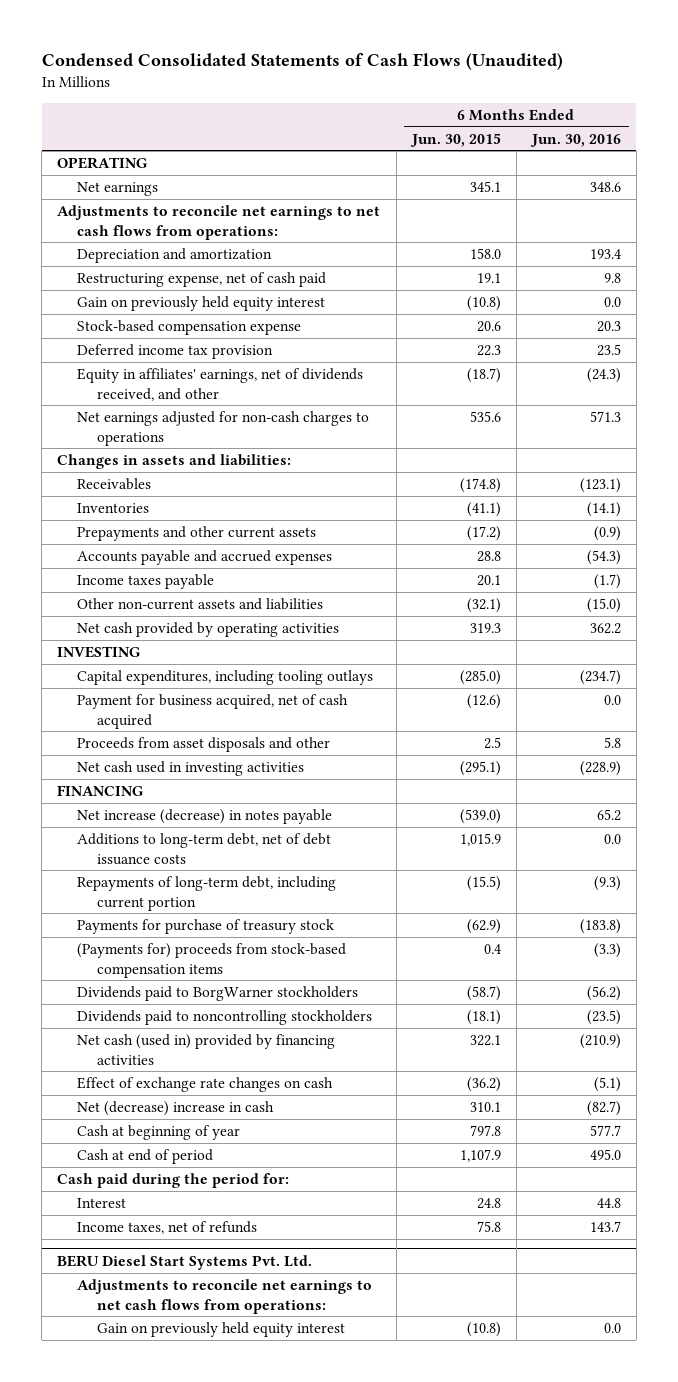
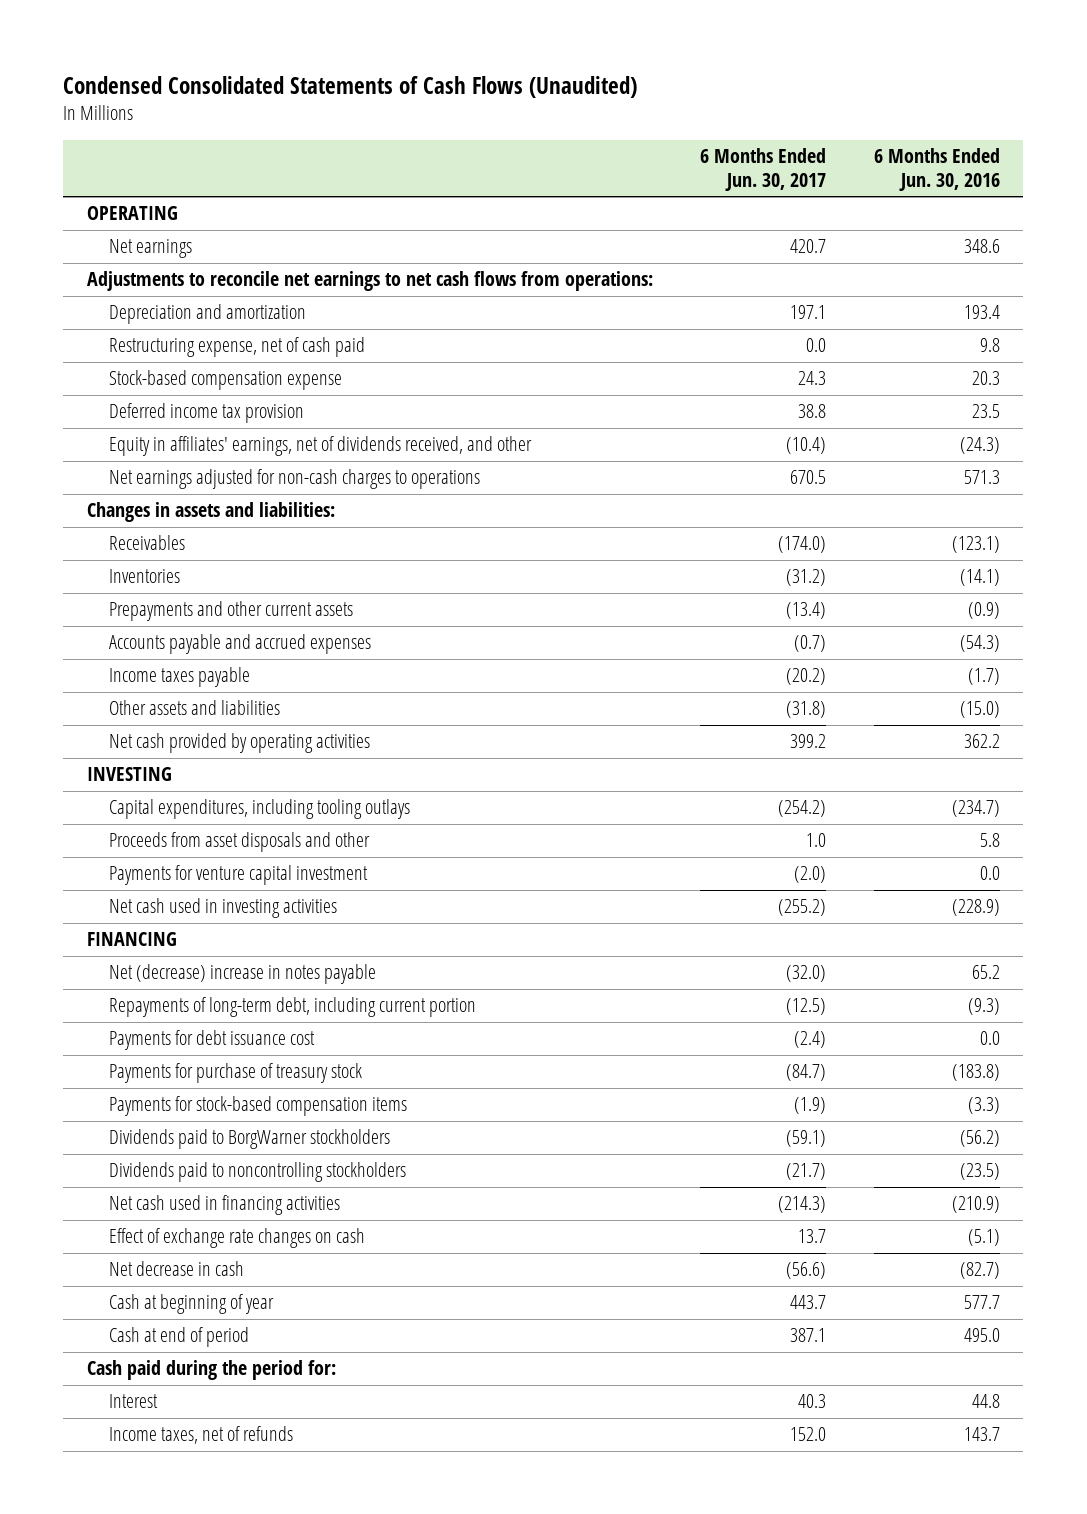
- | 6 Months Ended Jun. 30, 2015 | 6 Months Ended Jun. 30, 2016
+ | 6 Months Ended Jun. 30, 2017 | 6 Months Ended Jun. 30, 2016
- Gain on previously held equity interest | (10.8) | 0.0
- Other non-current assets and liabilities | (32.1) | (15.0)
+ Other assets and liabilities | (31.8) | (15.0)
- Payment for business acquired, net of cash acquired | (12.6) | 0.0
+ Payments for venture capital investment | (2.0) | 0.0
- Net increase (decrease) in notes payable | (539.0) | 65.2
- Additions to long-term debt, net of debt issuance costs | 1,015.9 | 0.0
+ Net (decrease) increase in notes payable | (32.0) | 65.2
+ Payments for debt issuance cost | (2.4) | 0.0
- (Payments for) proceeds from stock-based compensation items | 0.4 | (3.3)
+ Payments for stock-based compensation items | (1.9) | (3.3)
- Net cash (used in) provided by financing activities | 322.1 | (210.9)
+ Net cash used in financing activities | (214.3) | (210.9)
- Net (decrease) increase in cash | 310.1 | (82.7)
+ Net decrease in cash | (56.6) | (82.7)
- BERU Diesel Start Systems Pvt. Ltd.
- Adjustments to reconcile net earnings to net cash flows from operations:
- Gain on previously held equity interest | (10.8) | 0.0

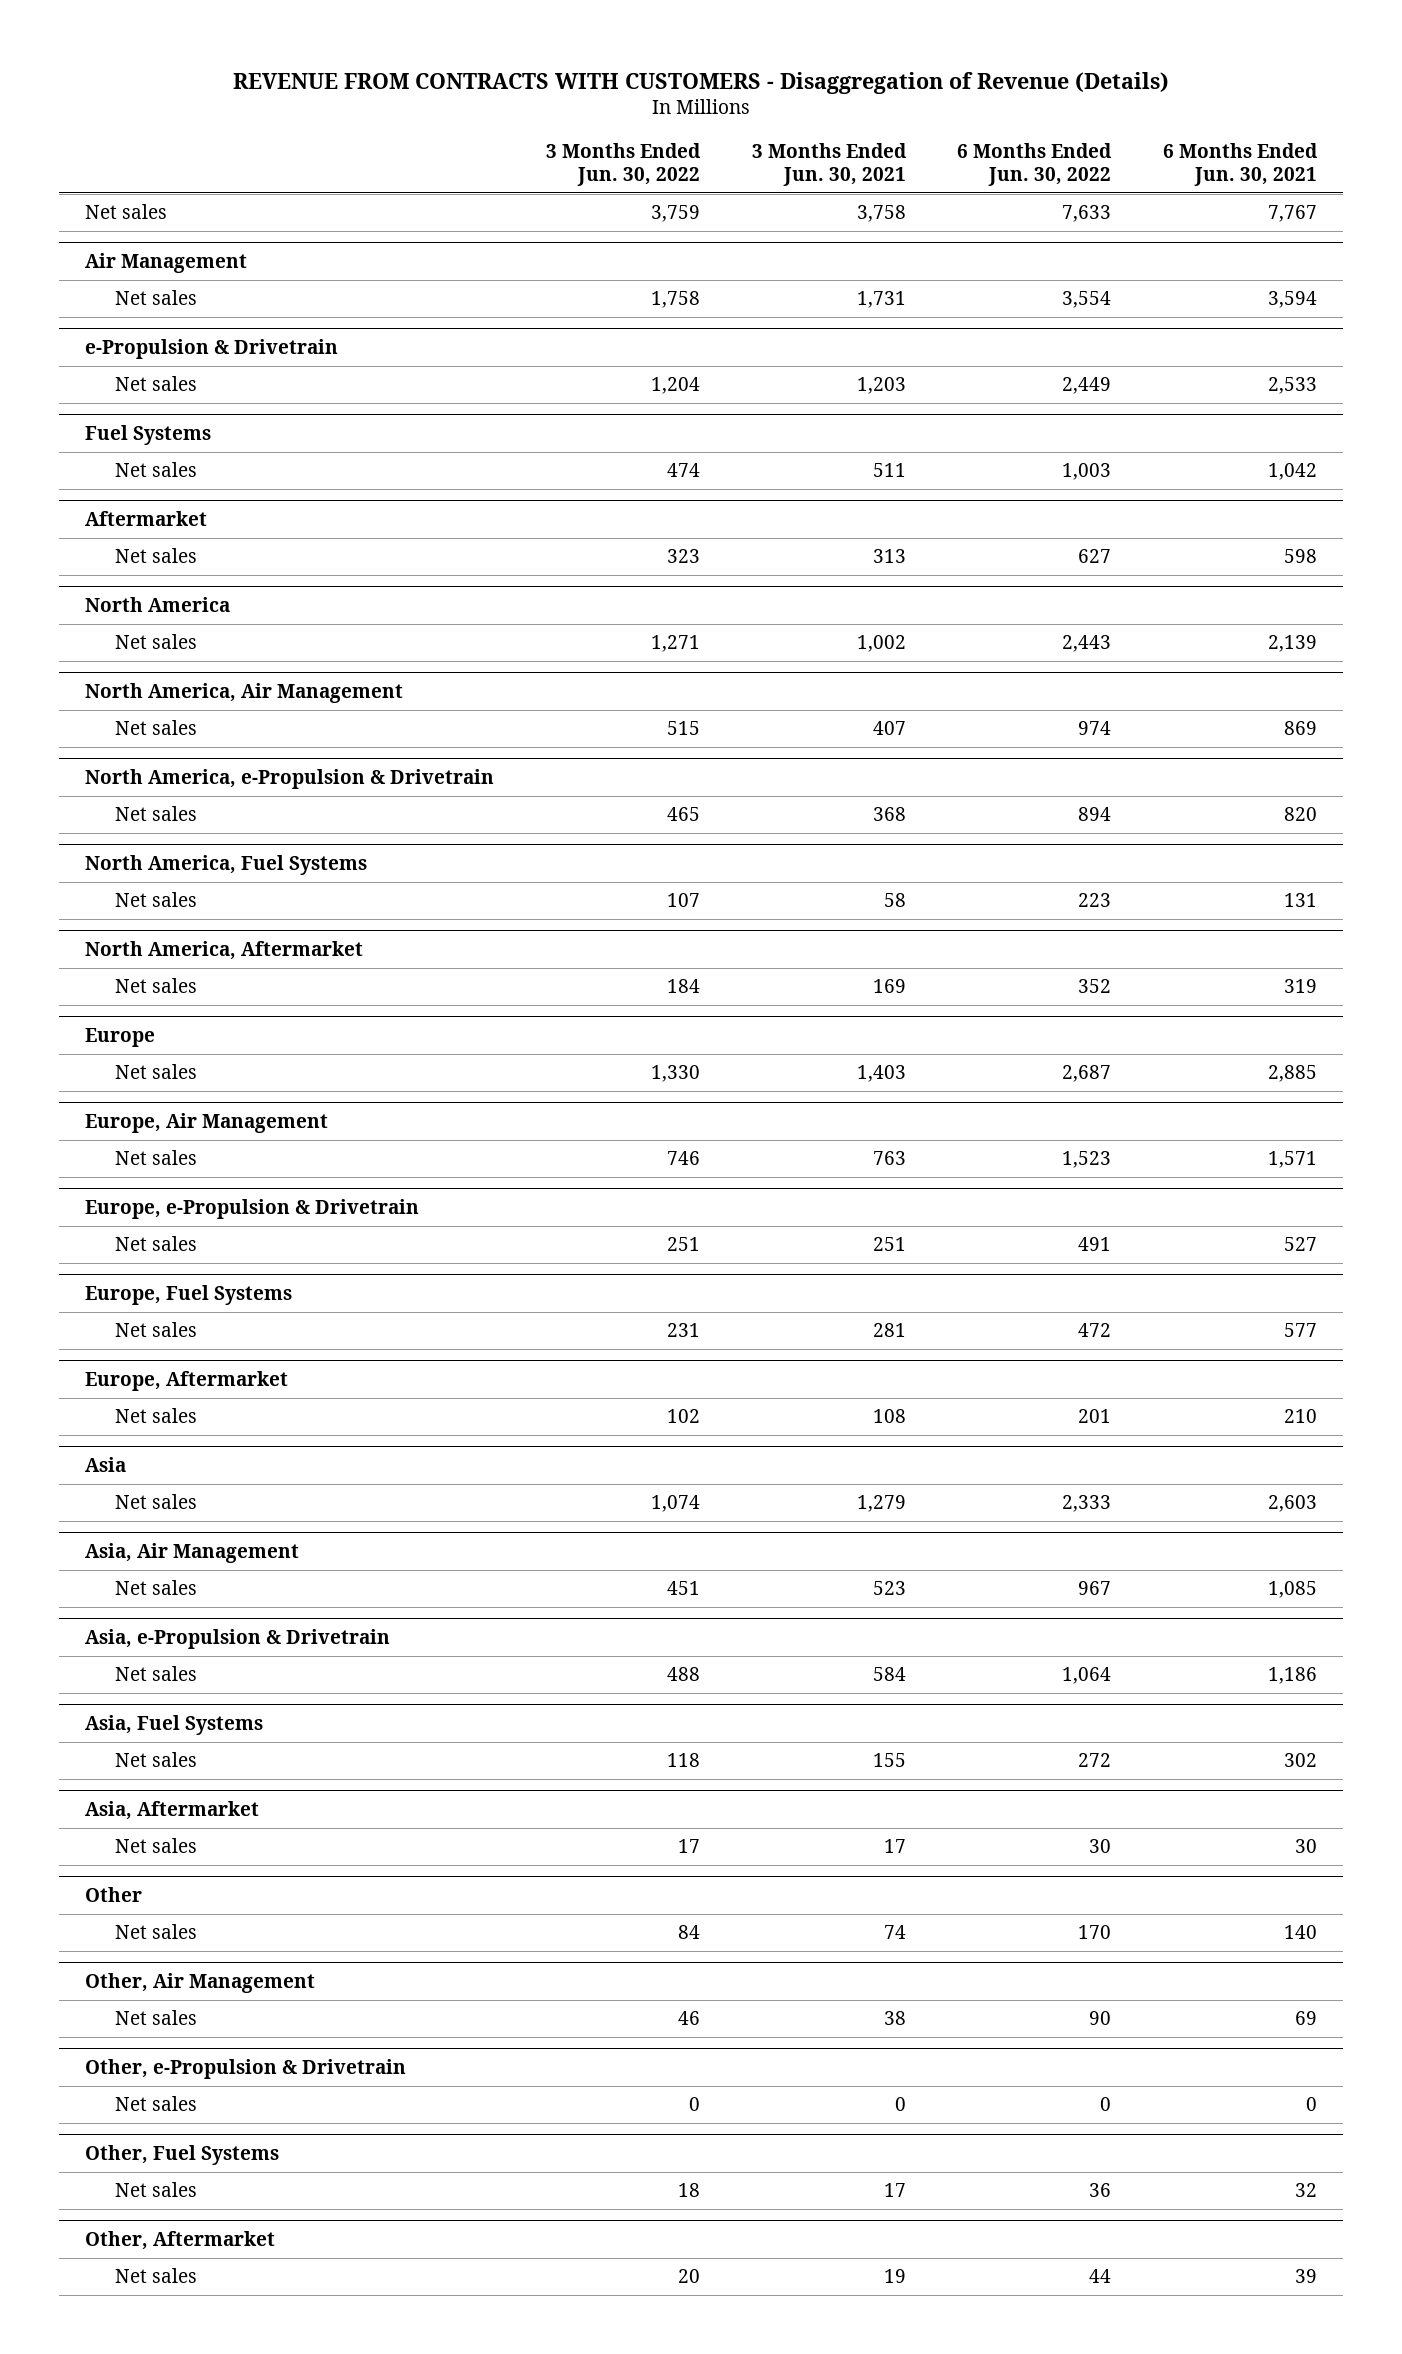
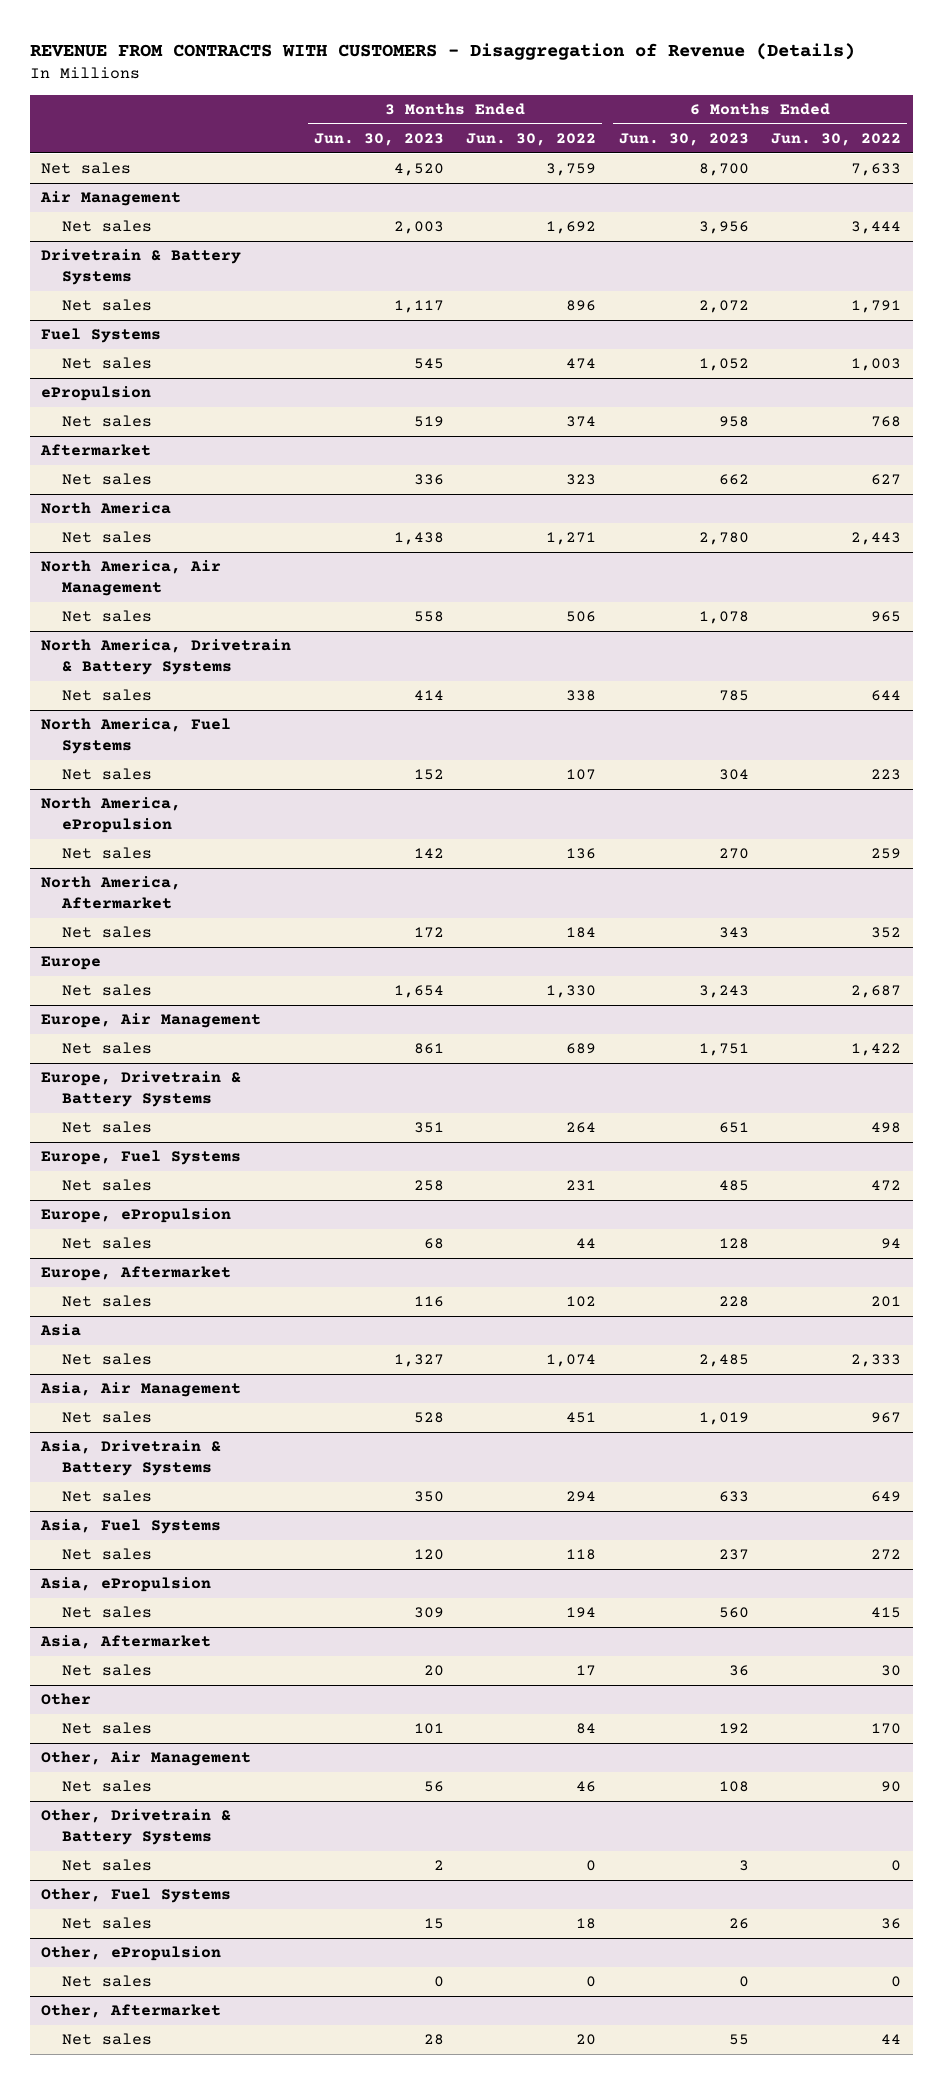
- | 3 Months Ended Jun. 30, 2022 | 3 Months Ended Jun. 30, 2021 | 6 Months Ended Jun. 30, 2022 | 6 Months Ended Jun. 30, 2021
+ | 3 Months Ended Jun. 30, 2023 | 3 Months Ended Jun. 30, 2022 | 6 Months Ended Jun. 30, 2023 | 6 Months Ended Jun. 30, 2022
@ Air Management
- Net sales | 1,758 | 1,731 | 3,554 | 3,594
- e-Propulsion & Drivetrain
- Net sales | 1,204 | 1,203 | 2,449 | 2,533
@ Air Management
+ Net sales | 2,003 | 1,692 | 3,956 | 3,444
+ Drivetrain & Battery Systems
+ Net sales | 1,117 | 896 | 2,072 | 1,791
+ ePropulsion
+ Net sales | 519 | 374 | 958 | 768
@ North America, Air Management
- Net sales | 515 | 407 | 974 | 869
- North America, e-Propulsion & Drivetrain
- Net sales | 465 | 368 | 894 | 820
@ North America, Air Management
+ Net sales | 558 | 506 | 1,078 | 965
+ North America, Drivetrain & Battery Systems
+ Net sales | 414 | 338 | 785 | 644
+ North America, ePropulsion
+ Net sales | 142 | 136 | 270 | 259
@ Europe, Air Management
- Net sales | 746 | 763 | 1,523 | 1,571
- Europe, e-Propulsion & Drivetrain
- Net sales | 251 | 251 | 491 | 527
@ Europe, Air Management
+ Net sales | 861 | 689 | 1,751 | 1,422
+ Europe, Drivetrain & Battery Systems
+ Net sales | 351 | 264 | 651 | 498
+ Europe, ePropulsion
+ Net sales | 68 | 44 | 128 | 94
- Asia, e-Propulsion & Drivetrain
- Net sales | 488 | 584 | 1,064 | 1,186
+ Asia, Drivetrain & Battery Systems
+ Net sales | 350 | 294 | 633 | 649
+ Asia, ePropulsion
+ Net sales | 309 | 194 | 560 | 415
- Other, e-Propulsion & Drivetrain
+ Other, Drivetrain & Battery Systems
+ Other, ePropulsion
+ Net sales | 0 | 0 | 0 | 0

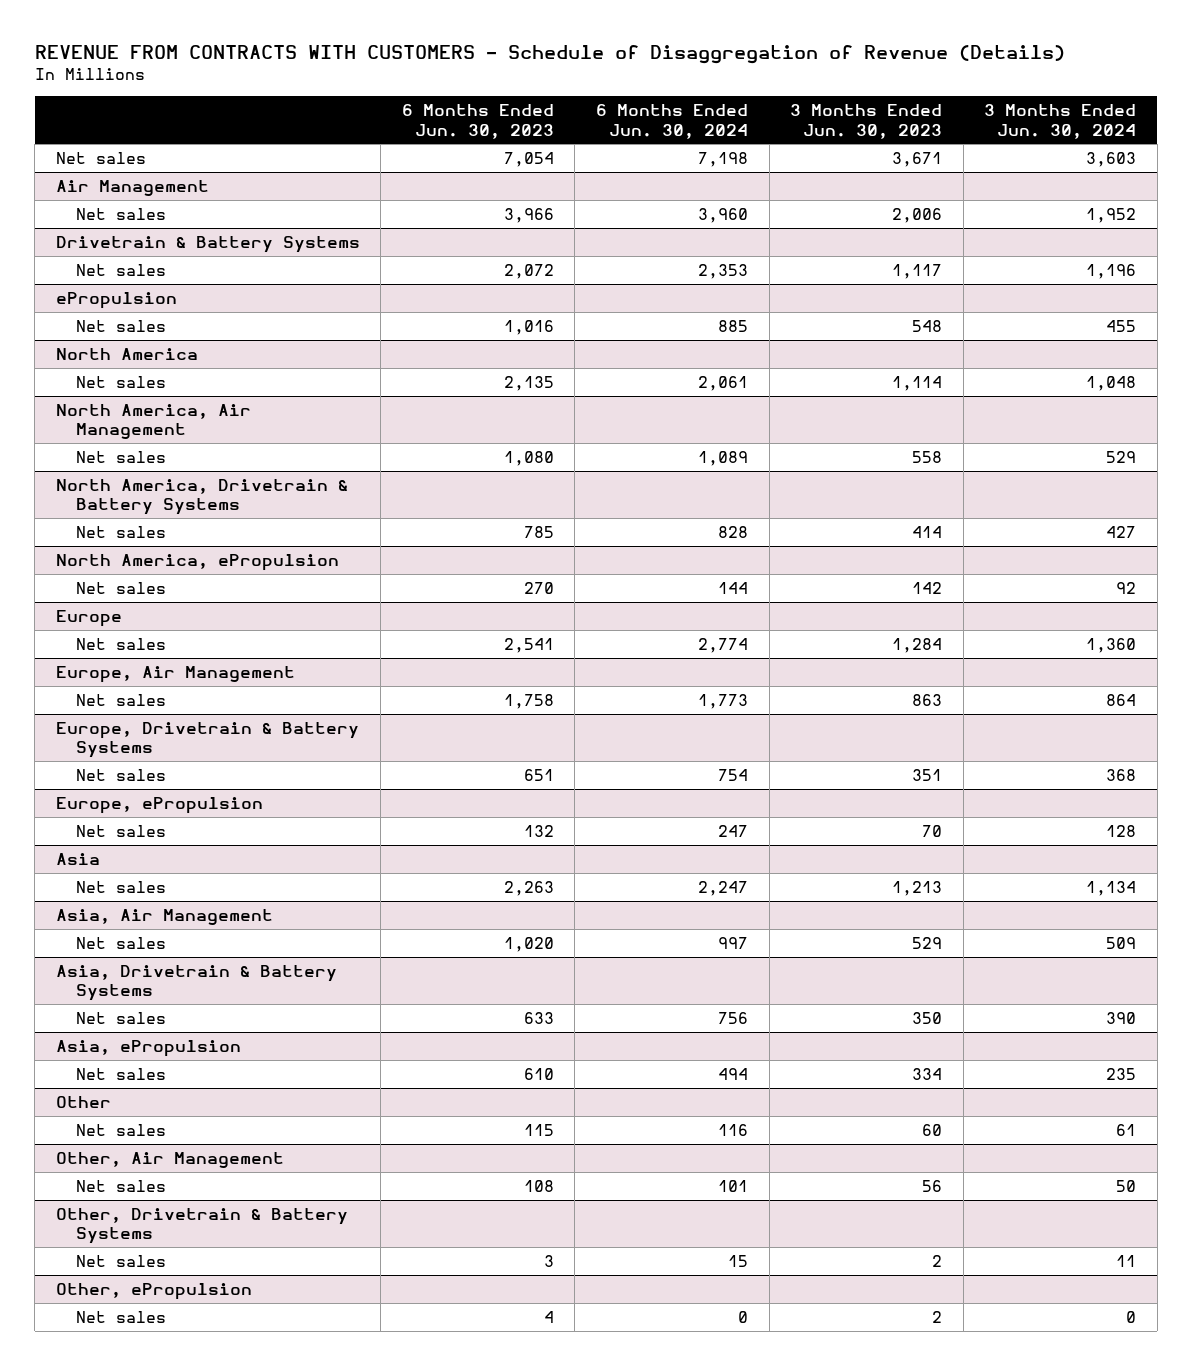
- REVENUE FROM CONTRACTS WITH CUSTOMERS - Disaggregation of Revenue (Details)
+ REVENUE FROM CONTRACTS WITH CUSTOMERS - Schedule of Disaggregation of Revenue (Details)
- | 3 Months Ended Jun. 30, 2023 | 3 Months Ended Jun. 30, 2022 | 6 Months Ended Jun. 30, 2023 | 6 Months Ended Jun. 30, 2022
+ | 6 Months Ended Jun. 30, 2023 | 6 Months Ended Jun. 30, 2024 | 3 Months Ended Jun. 30, 2023 | 3 Months Ended Jun. 30, 2024
- Net sales | 4,520 | 3,759 | 8,700 | 7,633
+ Net sales | 7,054 | 7,198 | 3,671 | 3,603
@ Air Management
- Net sales | 2,003 | 1,692 | 3,956 | 3,444
+ Net sales | 3,966 | 3,960 | 2,006 | 1,952
- Fuel Systems
- Net sales | 545 | 474 | 1,052 | 1,003
@ ePropulsion
- Net sales | 519 | 374 | 958 | 768
- Aftermarket
- Net sales | 336 | 323 | 662 | 627
@ ePropulsion
+ Net sales | 1,016 | 885 | 548 | 455
@ North America
- Net sales | 1,438 | 1,271 | 2,780 | 2,443
+ Net sales | 2,135 | 2,061 | 1,114 | 1,048
@ North America, Air Management
- Net sales | 558 | 506 | 1,078 | 965
+ Net sales | 1,080 | 1,089 | 558 | 529
- North America, Fuel Systems
- Net sales | 152 | 107 | 304 | 223
- North America, Aftermarket
- Net sales | 172 | 184 | 343 | 352
@ Europe
- Net sales | 1,654 | 1,330 | 3,243 | 2,687
+ Net sales | 2,541 | 2,774 | 1,284 | 1,360
@ Europe, Air Management
- Net sales | 861 | 689 | 1,751 | 1,422
+ Net sales | 1,758 | 1,773 | 863 | 864
- Europe, Fuel Systems
- Net sales | 258 | 231 | 485 | 472
@ Europe, ePropulsion
- Net sales | 68 | 44 | 128 | 94
- Europe, Aftermarket
- Net sales | 116 | 102 | 228 | 201
@ Europe, ePropulsion
+ Net sales | 132 | 247 | 70 | 128
@ Asia
- Net sales | 1,327 | 1,074 | 2,485 | 2,333
+ Net sales | 2,263 | 2,247 | 1,213 | 1,134
@ Asia, Air Management
- Net sales | 528 | 451 | 1,019 | 967
+ Net sales | 1,020 | 997 | 529 | 509
- Asia, Fuel Systems
- Net sales | 120 | 118 | 237 | 272
@ Asia, ePropulsion
- Net sales | 309 | 194 | 560 | 415
- Asia, Aftermarket
- Net sales | 20 | 17 | 36 | 30
@ Asia, ePropulsion
+ Net sales | 610 | 494 | 334 | 235
@ Other
- Net sales | 101 | 84 | 192 | 170
+ Net sales | 115 | 116 | 60 | 61
- Other, Fuel Systems
- Net sales | 15 | 18 | 26 | 36
@ Other, ePropulsion
- Net sales | 0 | 0 | 0 | 0
- Other, Aftermarket
- Net sales | 28 | 20 | 55 | 44
@ Other, ePropulsion
+ Net sales | 4 | 0 | 2 | 0

